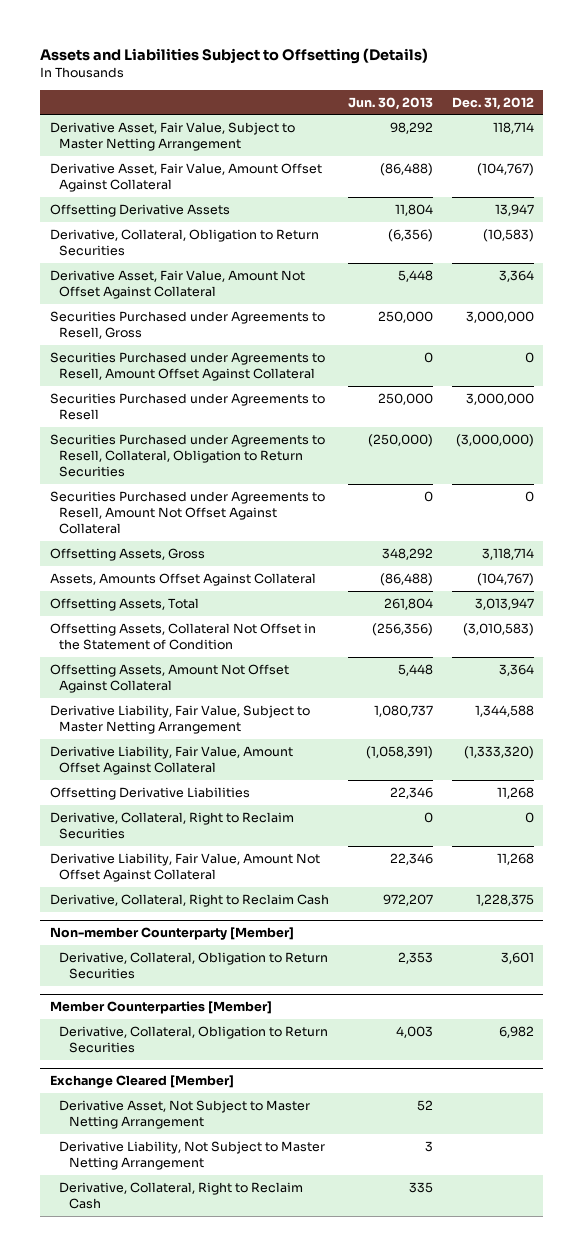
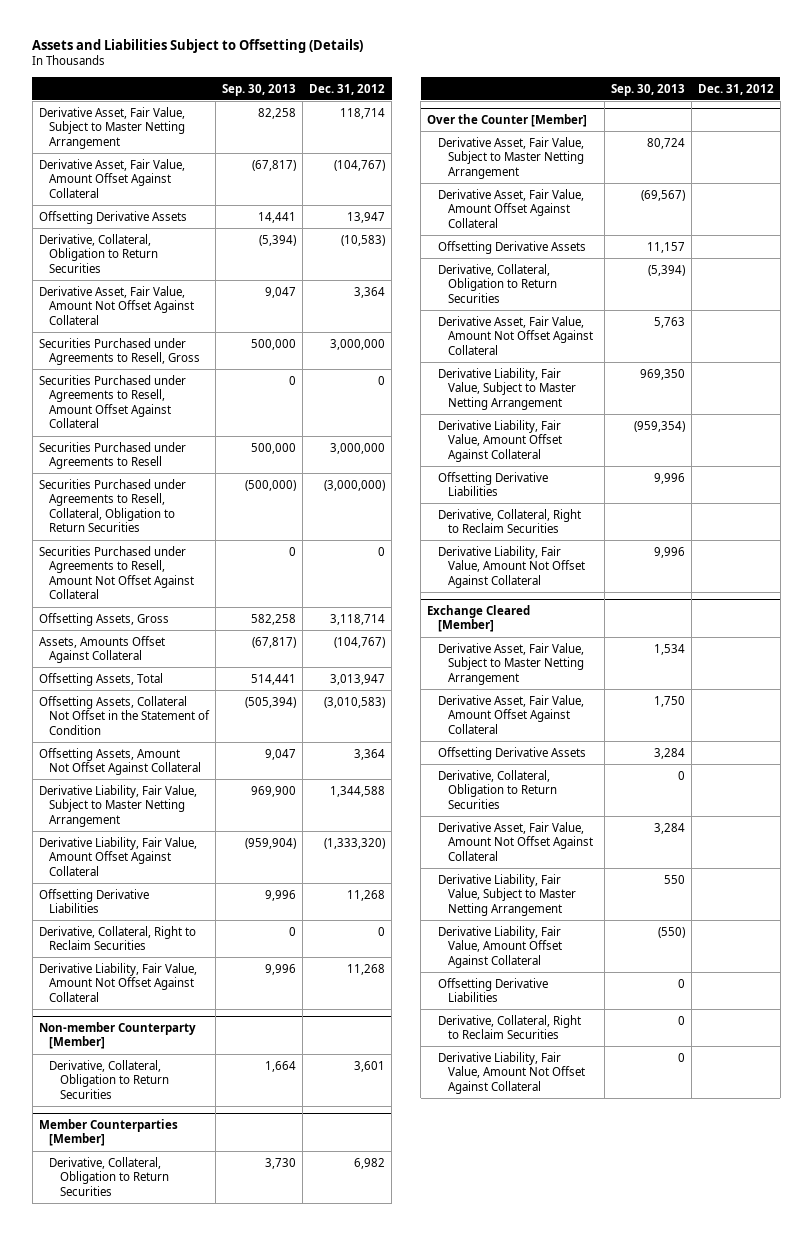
- | Jun. 30, 2013 | Dec. 31, 2012
+ | Sep. 30, 2013 | Dec. 31, 2012
- Derivative, Collateral, Right to Reclaim Cash | 972,207 | 1,228,375
+ Over the Counter [Member]
+ Derivative Asset, Fair Value, Subject to Master Netting Arrangement | 80,724 |
+ Derivative Asset, Fair Value, Amount Offset Against Collateral | (69,567) |
+ Offsetting Derivative Assets | 11,157 |
+ Derivative, Collateral, Obligation to Return Securities | (5,394) |
+ Derivative Asset, Fair Value, Amount Not Offset Against Collateral | 5,763 |
+ Derivative Liability, Fair Value, Subject to Master Netting Arrangement | 969,350 |
+ Derivative Liability, Fair Value, Amount Offset Against Collateral | (959,354) |
+ Offsetting Derivative Liabilities | 9,996 |
+ Derivative, Collateral, Right to Reclaim Securities
+ Derivative Liability, Fair Value, Amount Not Offset Against Collateral | 9,996 |
@ Exchange Cleared [Member]
- Derivative Asset, Not Subject to Master Netting Arrangement | 52 |
- Derivative Liability, Not Subject to Master Netting Arrangement | 3 |
- Derivative, Collateral, Right to Reclaim Cash | 335 |
+ Derivative Asset, Fair Value, Subject to Master Netting Arrangement | 1,534 |
+ Derivative Asset, Fair Value, Amount Offset Against Collateral | 1,750 |
+ Offsetting Derivative Assets | 3,284 |
+ Derivative, Collateral, Obligation to Return Securities | 0 |
+ Derivative Asset, Fair Value, Amount Not Offset Against Collateral | 3,284 |
+ Derivative Liability, Fair Value, Subject to Master Netting Arrangement | 550 |
+ Derivative Liability, Fair Value, Amount Offset Against Collateral | (550) |
+ Offsetting Derivative Liabilities | 0 |
+ Derivative, Collateral, Right to Reclaim Securities | 0 |
+ Derivative Liability, Fair Value, Amount Not Offset Against Collateral | 0 |

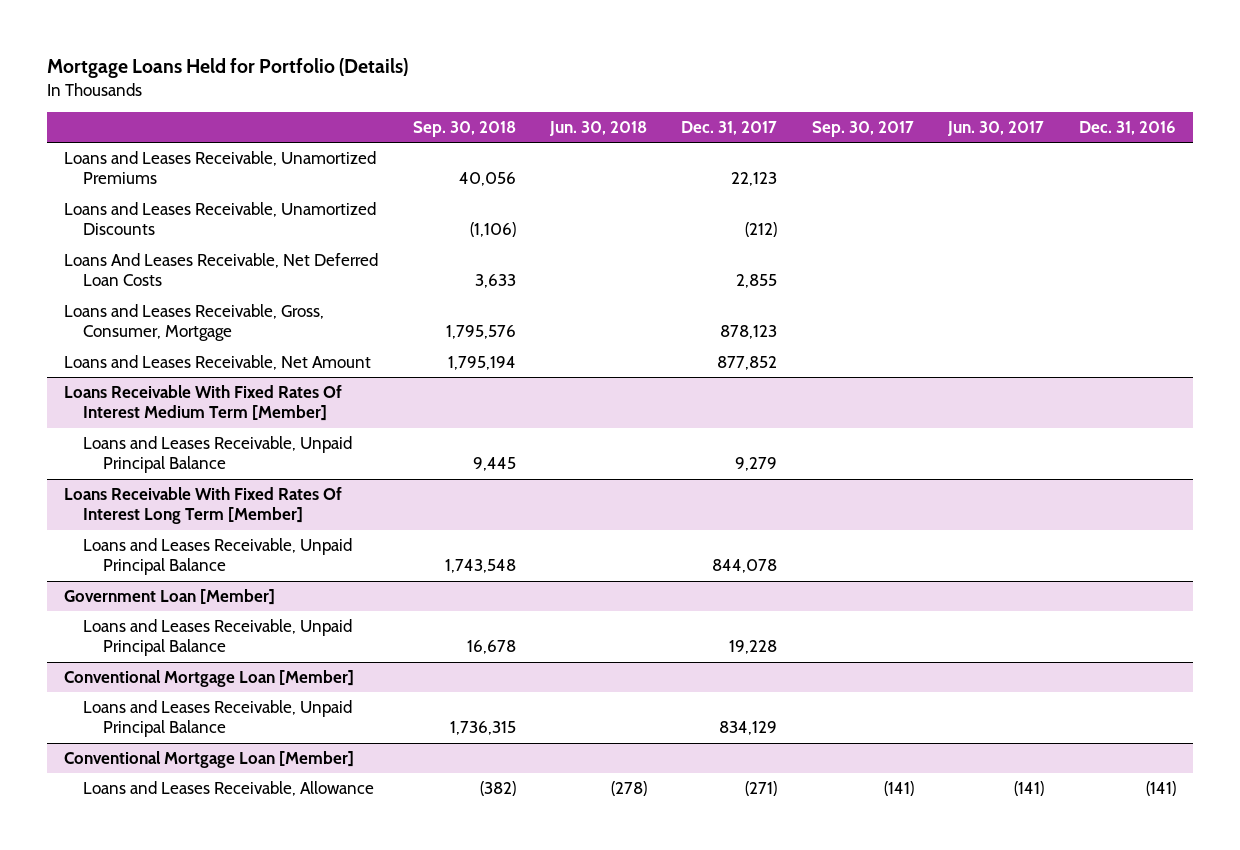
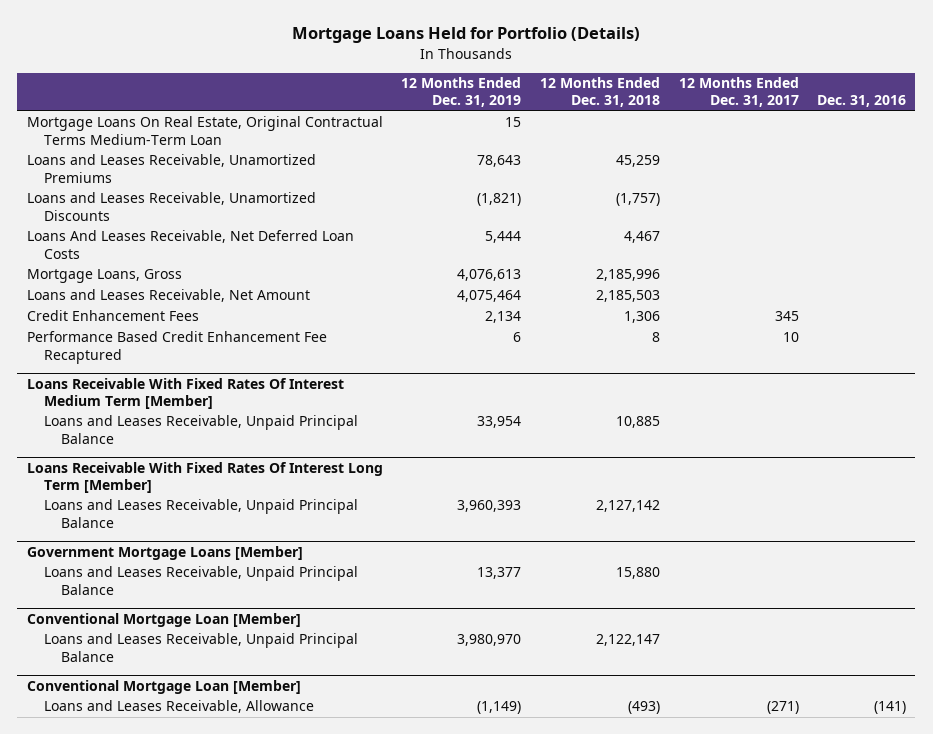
- | Sep. 30, 2018 | Jun. 30, 2018 | Dec. 31, 2017 | Sep. 30, 2017 | Jun. 30, 2017 | Dec. 31, 2016
+ | 12 Months Ended Dec. 31, 2019 | 12 Months Ended Dec. 31, 2018 | 12 Months Ended Dec. 31, 2017 | Dec. 31, 2016
+ Mortgage Loans On Real Estate, Original Contractual Terms Medium-Term Loan | 15 | | |
- Loans and Leases Receivable, Gross, Consumer, Mortgage | 1,795,576 | | 878,123 | | |
+ Mortgage Loans, Gross | 4,076,613 | 2,185,996 | |
+ Credit Enhancement Fees | 2,134 | 1,306 | 345 |
+ Performance Based Credit Enhancement Fee Recaptured | 6 | 8 | 10 |
- Government Loan [Member]
+ Government Mortgage Loans [Member]

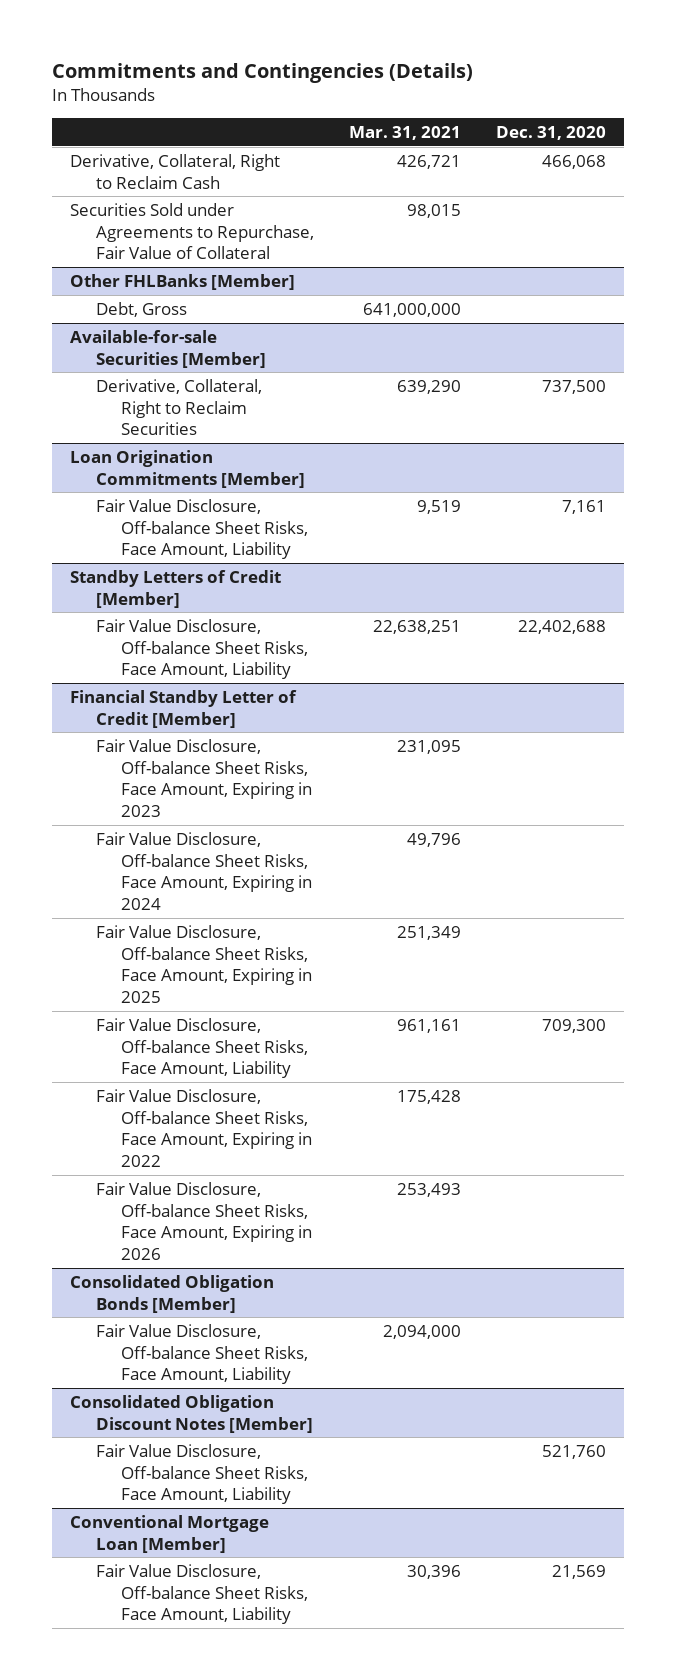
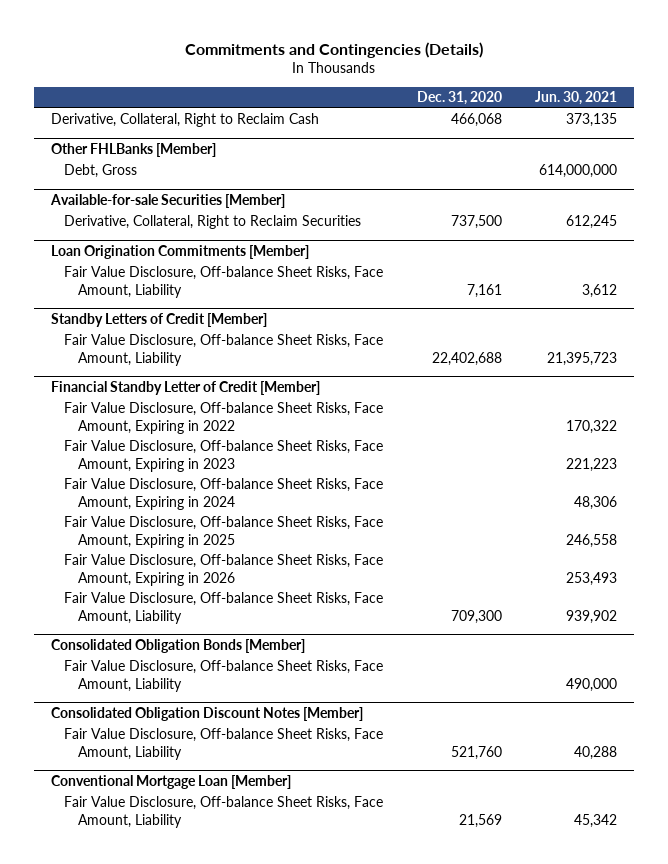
- | Mar. 31, 2021 | Dec. 31, 2020
+ | Dec. 31, 2020 | Jun. 30, 2021
- Securities Sold under Agreements to Repurchase, Fair Value of Collateral | 98,015 |
@ Financial Standby Letter of Credit [Member]
moved up: Fair Value Disclosure, Off-balance Sheet Risks, Face Amount, Expiring in 2022 | | 170,322
moved down: Fair Value Disclosure, Off-balance Sheet Risks, Face Amount, Liability | 709,300 | 939,902

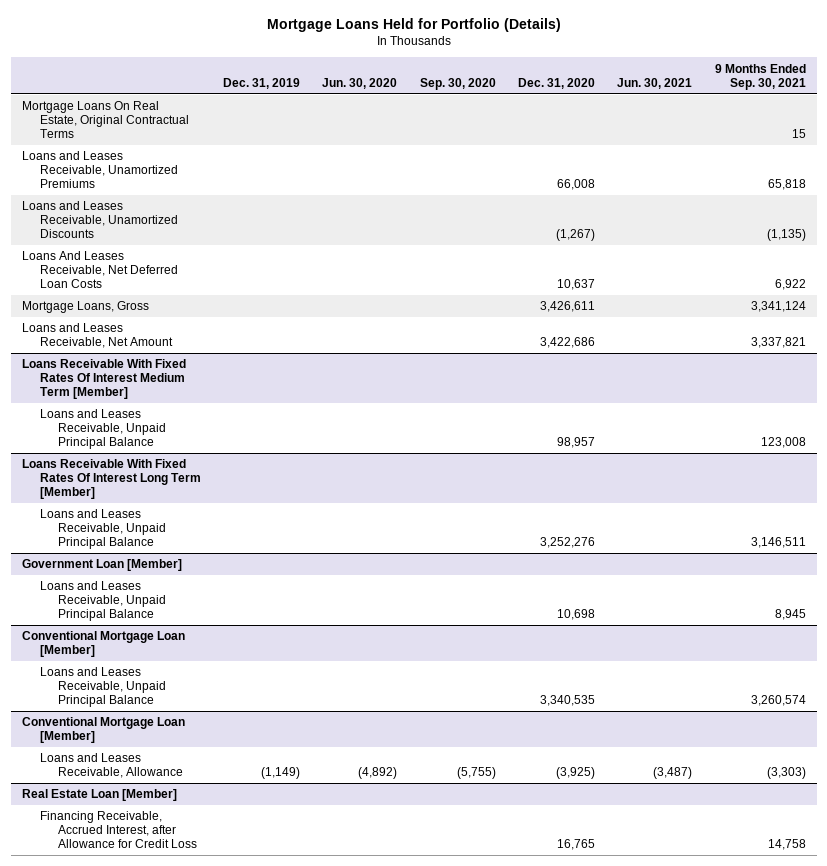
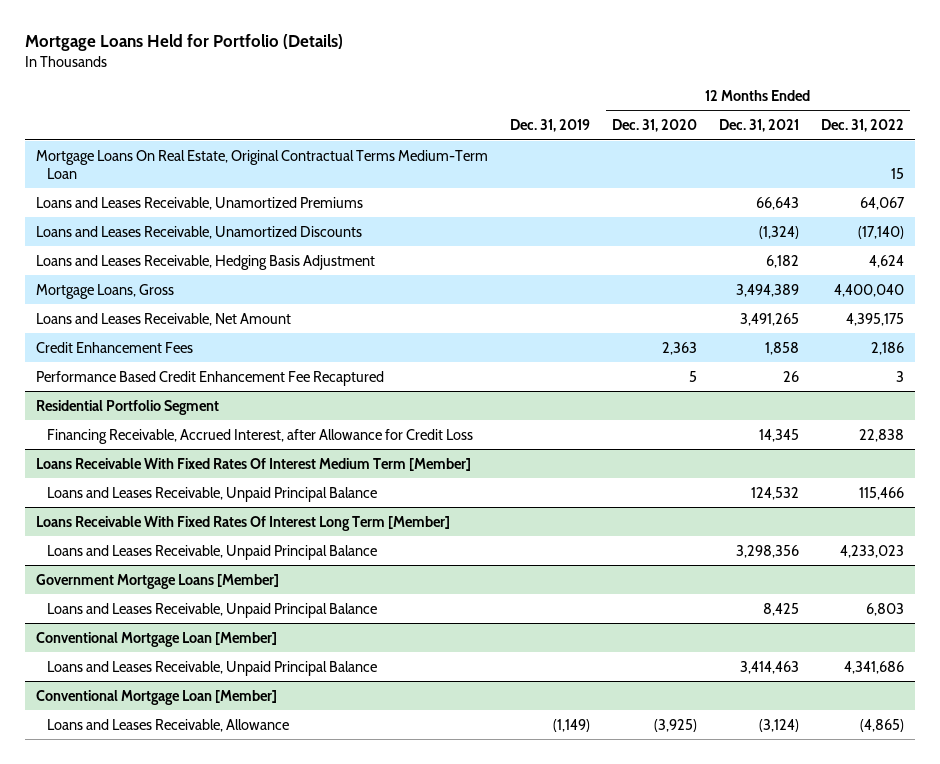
- | Dec. 31, 2019 | Jun. 30, 2020 | Sep. 30, 2020 | Dec. 31, 2020 | Jun. 30, 2021 | 9 Months Ended Sep. 30, 2021
+ | Dec. 31, 2019 | 12 Months Ended Dec. 31, 2020 | 12 Months Ended Dec. 31, 2021 | 12 Months Ended Dec. 31, 2022
- Mortgage Loans On Real Estate, Original Contractual Terms | | | | | | 15
+ Mortgage Loans On Real Estate, Original Contractual Terms Medium-Term Loan | | | | 15
- Loans And Leases Receivable, Net Deferred Loan Costs | | | | 10,637 | | 6,922
+ Loans and Leases Receivable, Hedging Basis Adjustment | | | 6,182 | 4,624
+ Credit Enhancement Fees | | 2,363 | 1,858 | 2,186
+ Performance Based Credit Enhancement Fee Recaptured | | 5 | 26 | 3
+ Residential Portfolio Segment
+ Financing Receivable, Accrued Interest, after Allowance for Credit Loss | | | 14,345 | 22,838
- Government Loan [Member]
+ Government Mortgage Loans [Member]
- Real Estate Loan [Member]
- Financing Receivable, Accrued Interest, after Allowance for Credit Loss | | | | 16,765 | | 14,758

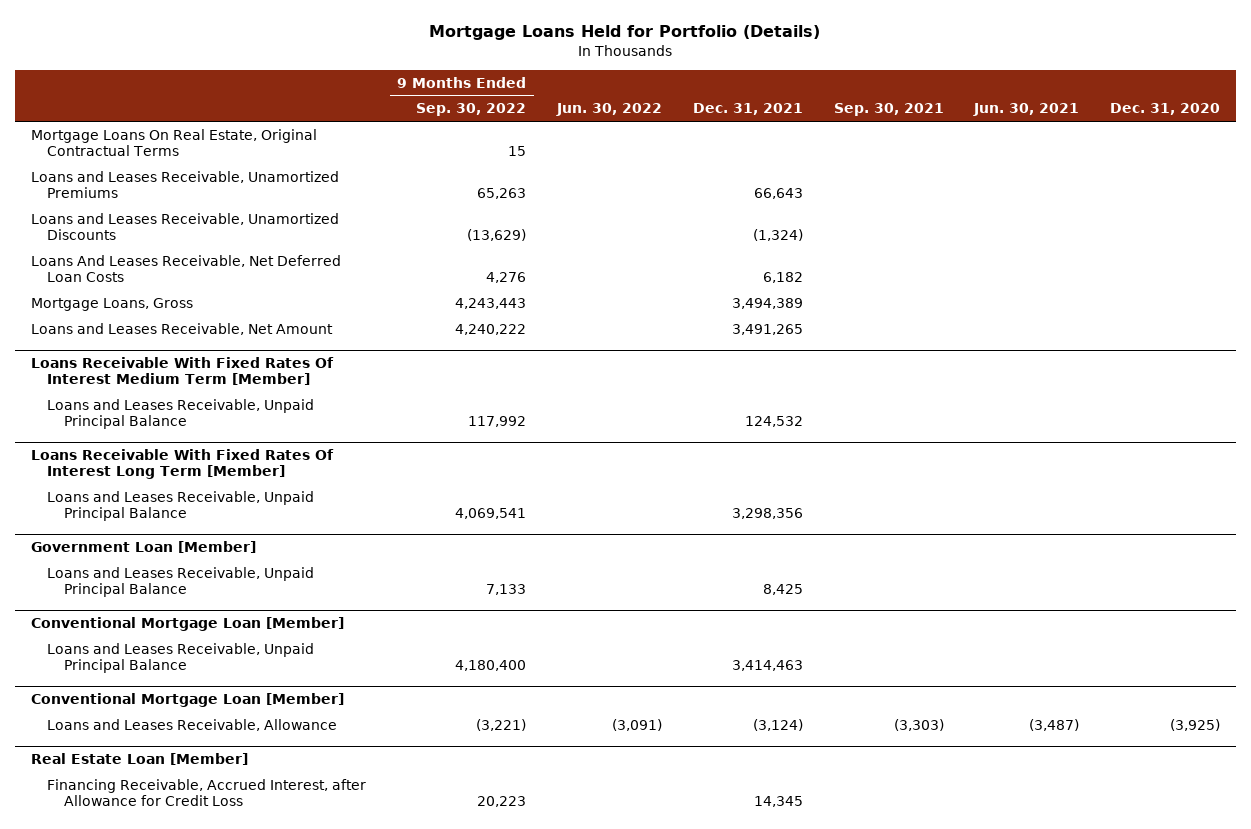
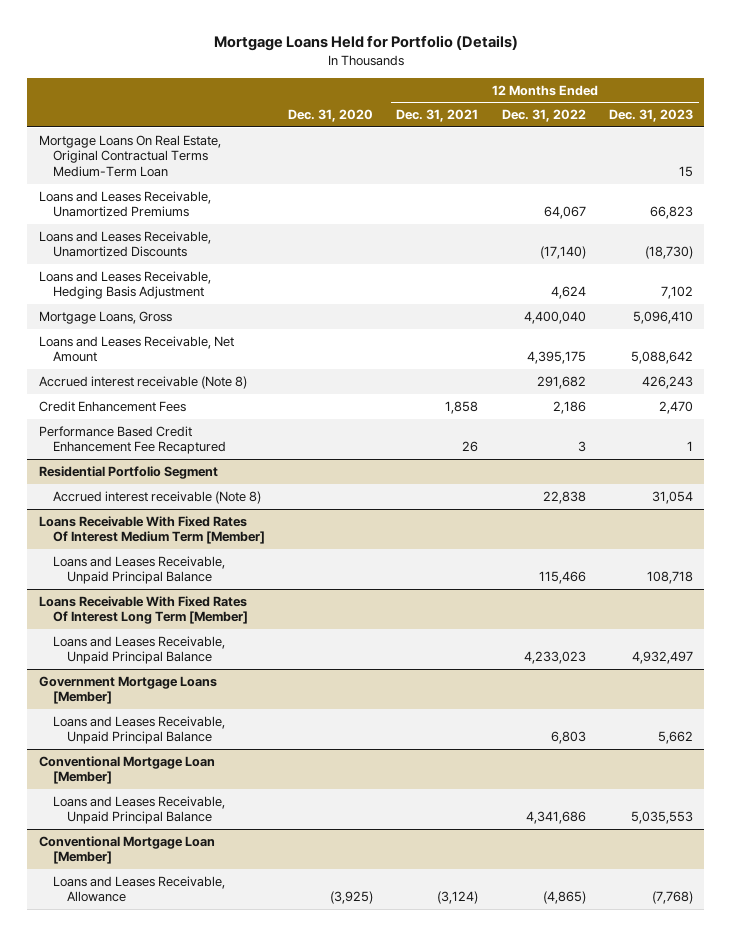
- | 9 Months Ended Sep. 30, 2022 | Jun. 30, 2022 | Dec. 31, 2021 | Sep. 30, 2021 | Jun. 30, 2021 | Dec. 31, 2020
+ | Dec. 31, 2020 | 12 Months Ended Dec. 31, 2021 | 12 Months Ended Dec. 31, 2022 | 12 Months Ended Dec. 31, 2023
- Mortgage Loans On Real Estate, Original Contractual Terms | 15 | | | | |
+ Mortgage Loans On Real Estate, Original Contractual Terms Medium-Term Loan | | | | 15
- Loans And Leases Receivable, Net Deferred Loan Costs | 4,276 | | 6,182 | | |
+ Loans and Leases Receivable, Hedging Basis Adjustment | | | 4,624 | 7,102
+ Accrued interest receivable (Note 8) | | | 291,682 | 426,243
+ Credit Enhancement Fees | | 1,858 | 2,186 | 2,470
+ Performance Based Credit Enhancement Fee Recaptured | | 26 | 3 | 1
+ Residential Portfolio Segment
+ Accrued interest receivable (Note 8) | | | 22,838 | 31,054
- Government Loan [Member]
+ Government Mortgage Loans [Member]
- Real Estate Loan [Member]
- Financing Receivable, Accrued Interest, after Allowance for Credit Loss | 20,223 | | 14,345 | | |

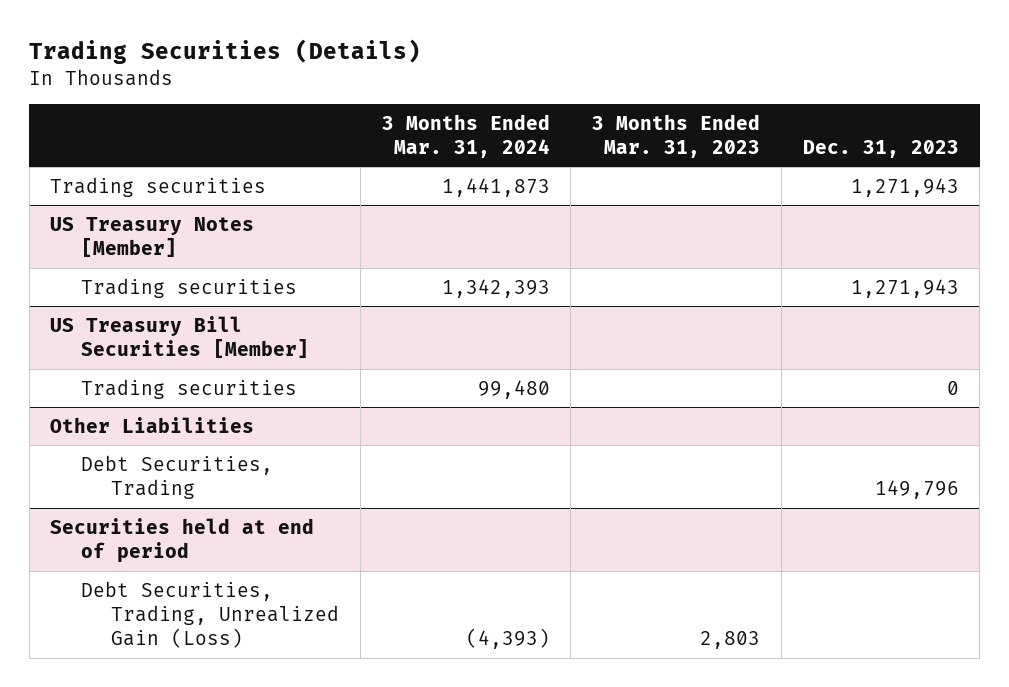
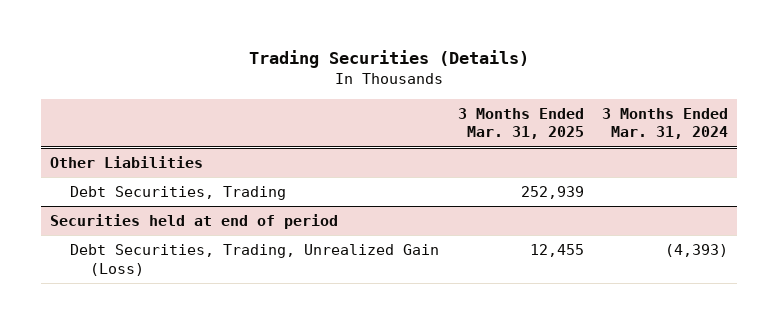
- | 3 Months Ended Mar. 31, 2024 | 3 Months Ended Mar. 31, 2023 | Dec. 31, 2023
+ | 3 Months Ended Mar. 31, 2025 | 3 Months Ended Mar. 31, 2024
- Trading securities | 1,441,873 | | 1,271,943
- US Treasury Notes [Member]
- Trading securities | 1,342,393 | | 1,271,943
- US Treasury Bill Securities [Member]
- Trading securities | 99,480 | | 0

